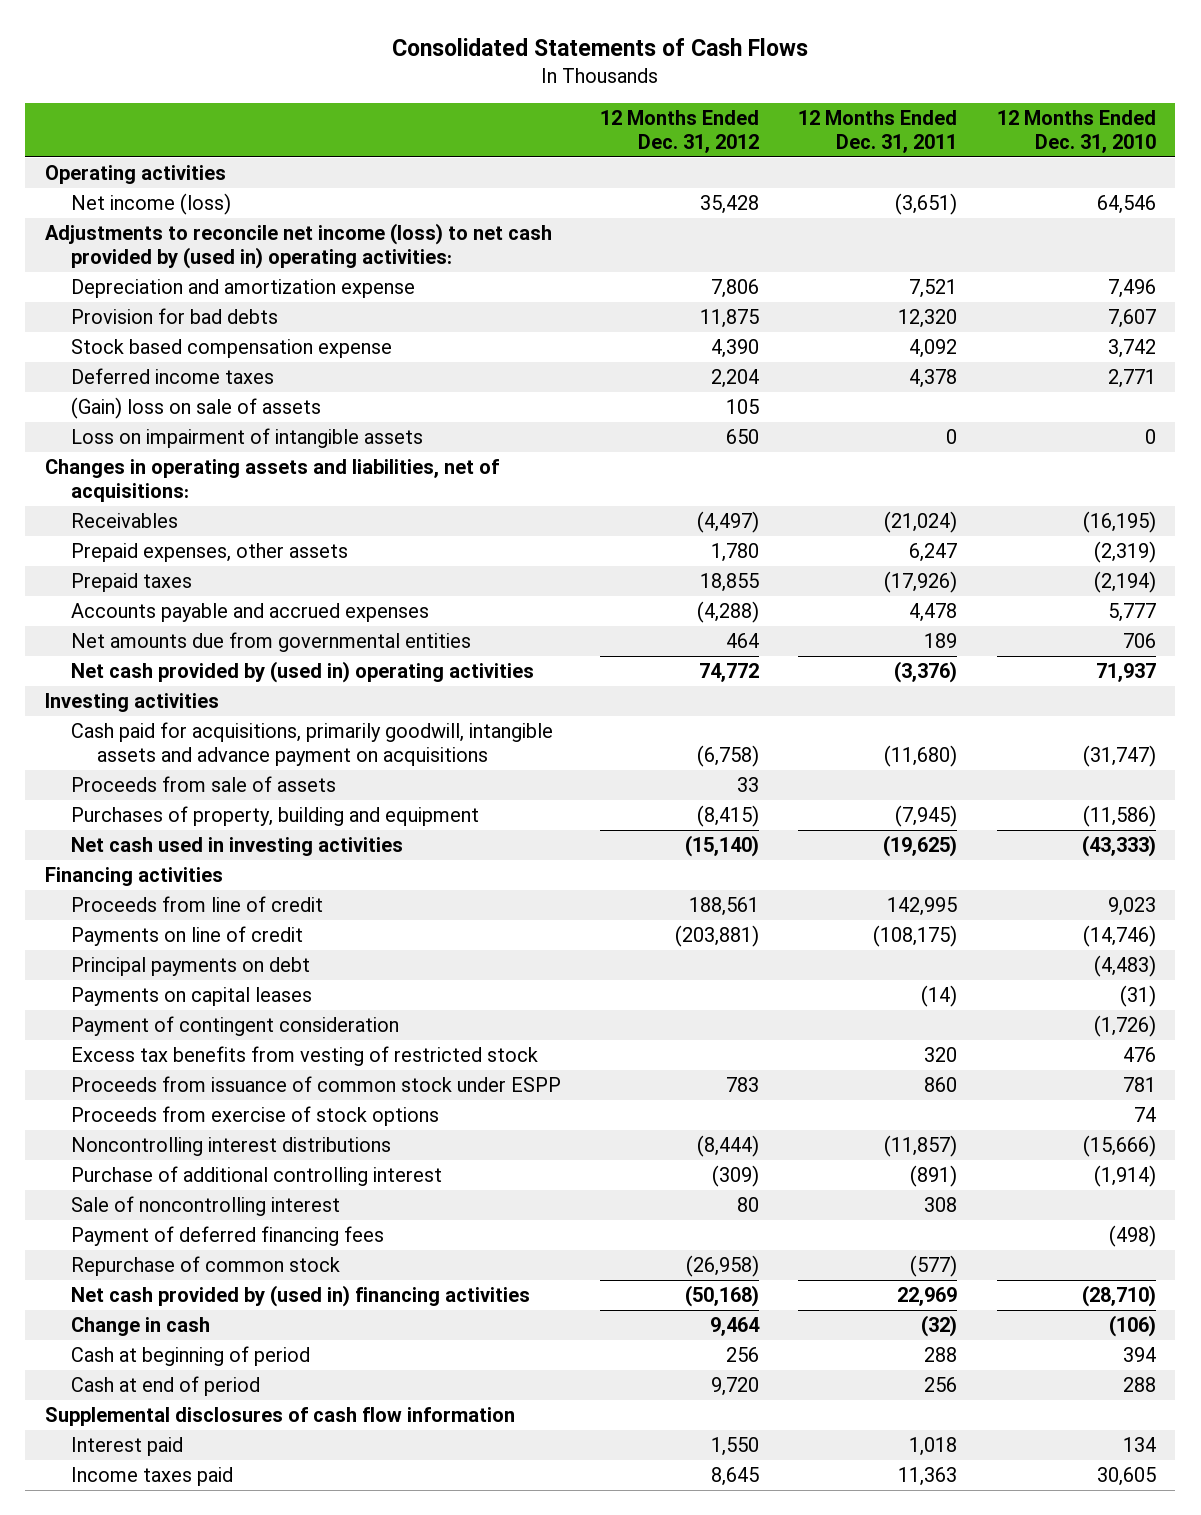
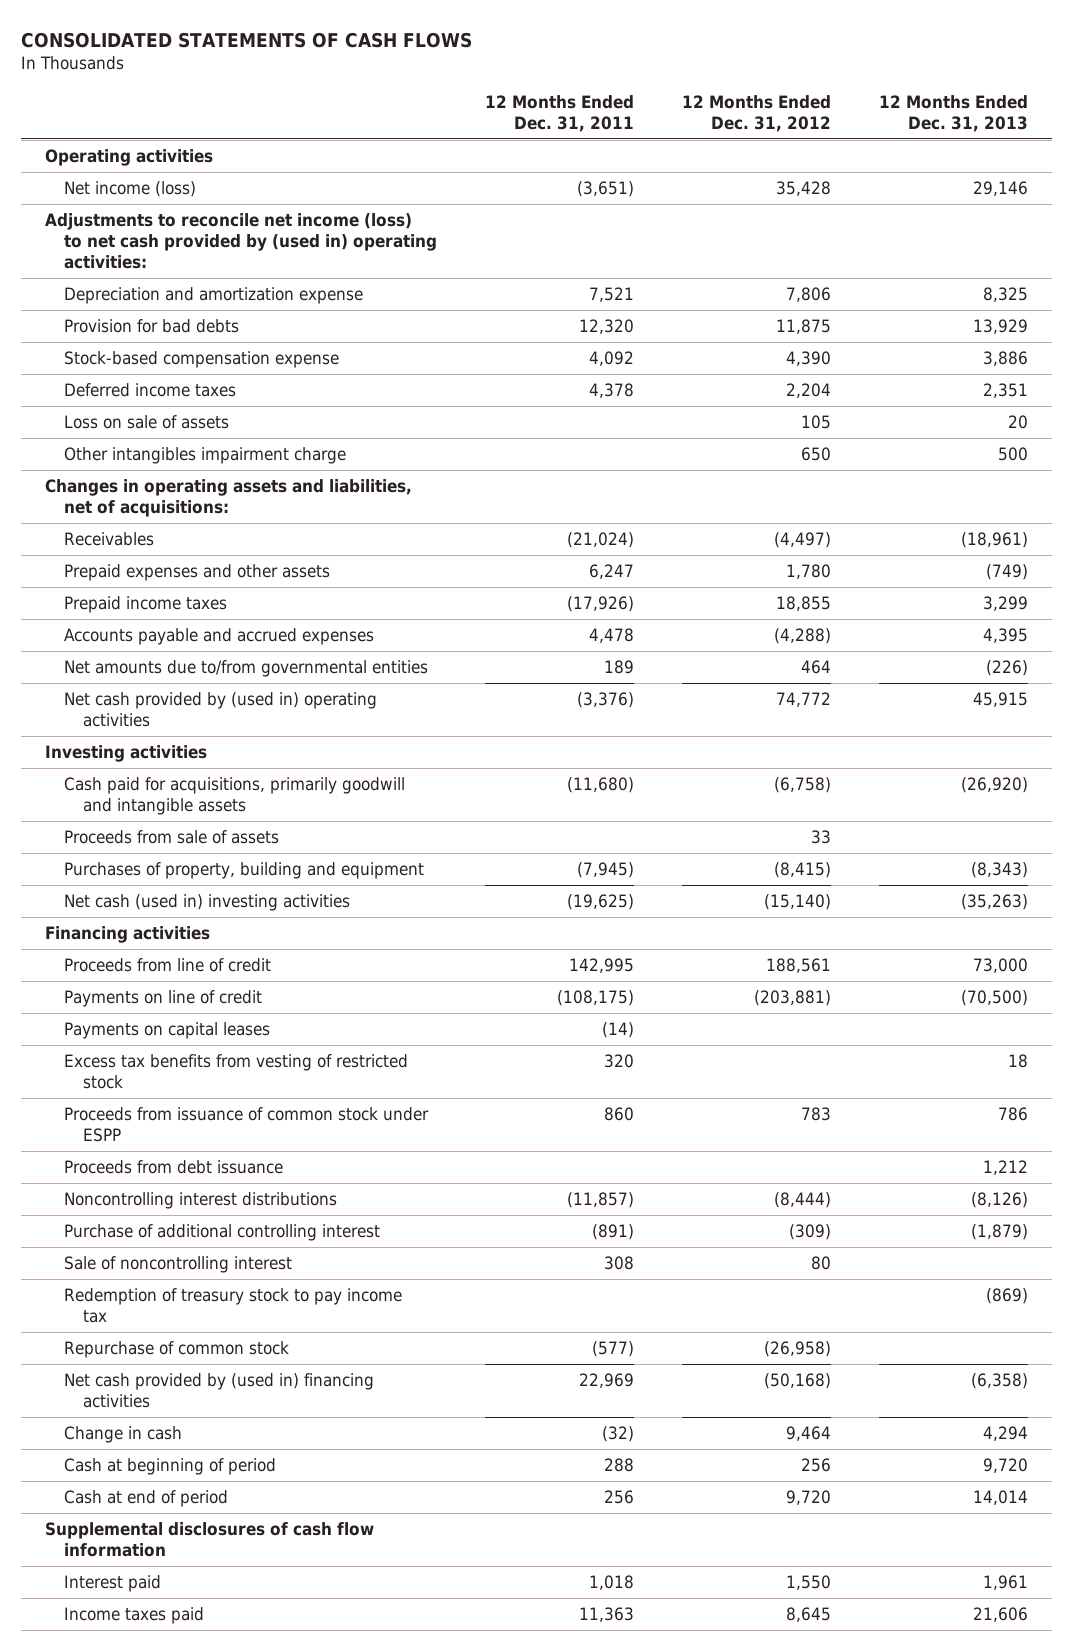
- Consolidated Statements of Cash Flows
+ CONSOLIDATED STATEMENTS OF CASH FLOWS
- | 12 Months Ended Dec. 31, 2012 | 12 Months Ended Dec. 31, 2011 | 12 Months Ended Dec. 31, 2010
+ | 12 Months Ended Dec. 31, 2011 | 12 Months Ended Dec. 31, 2012 | 12 Months Ended Dec. 31, 2013
- Stock based compensation expense | 4,390 | 4,092 | 3,742
+ Stock-based compensation expense | 4,092 | 4,390 | 3,886
- (Gain) loss on sale of assets | 105 | |
- Loss on impairment of intangible assets | 650 | 0 | 0
+ Loss on sale of assets | | 105 | 20
+ Other intangibles impairment charge | | 650 | 500
- Prepaid expenses, other assets | 1,780 | 6,247 | (2,319)
- Prepaid taxes | 18,855 | (17,926) | (2,194)
+ Prepaid expenses and other assets | 6,247 | 1,780 | (749)
+ Prepaid income taxes | (17,926) | 18,855 | 3,299
- Net amounts due from governmental entities | 464 | 189 | 706
+ Net amounts due to/from governmental entities | 189 | 464 | (226)
- Cash paid for acquisitions, primarily goodwill, intangible assets and advance payment on acquisitions | (6,758) | (11,680) | (31,747)
+ Cash paid for acquisitions, primarily goodwill and intangible assets | (11,680) | (6,758) | (26,920)
- Net cash used in investing activities | (15,140) | (19,625) | (43,333)
+ Net cash (used in) investing activities | (19,625) | (15,140) | (35,263)
- Principal payments on debt | | | (4,483)
- Payment of contingent consideration | | | (1,726)
- Proceeds from exercise of stock options | | | 74
+ Proceeds from debt issuance | | | 1,212
- Payment of deferred financing fees | | | (498)
+ Redemption of treasury stock to pay income tax | | | (869)

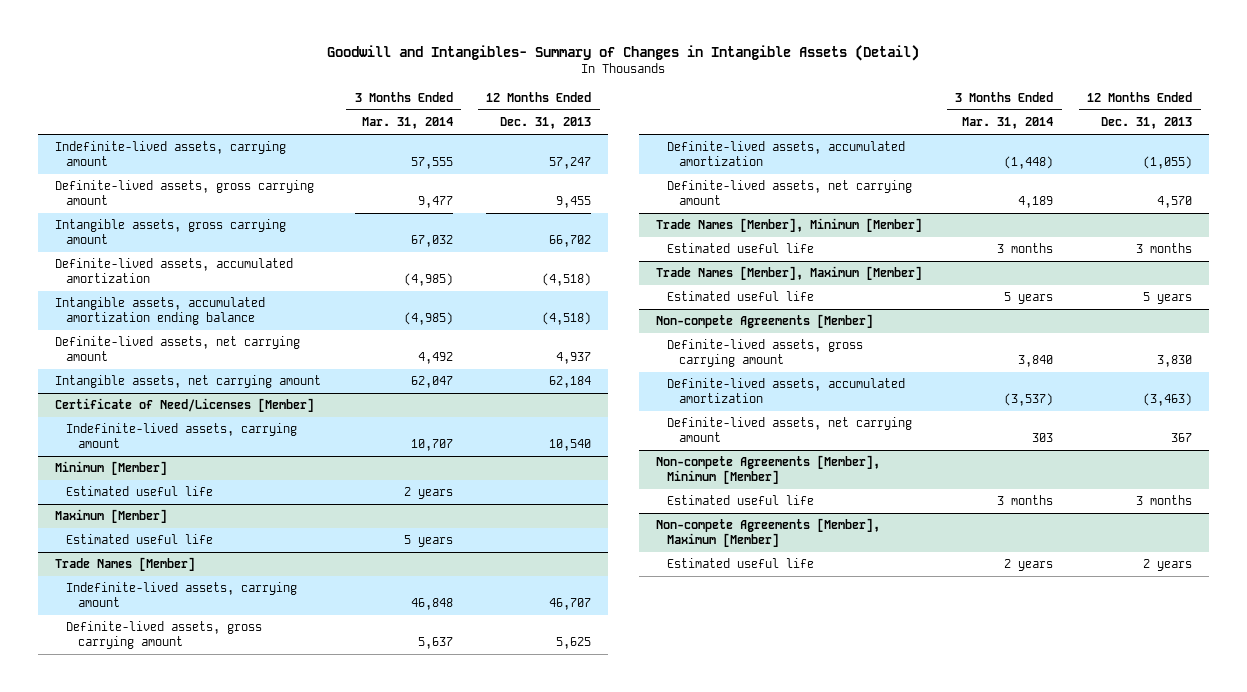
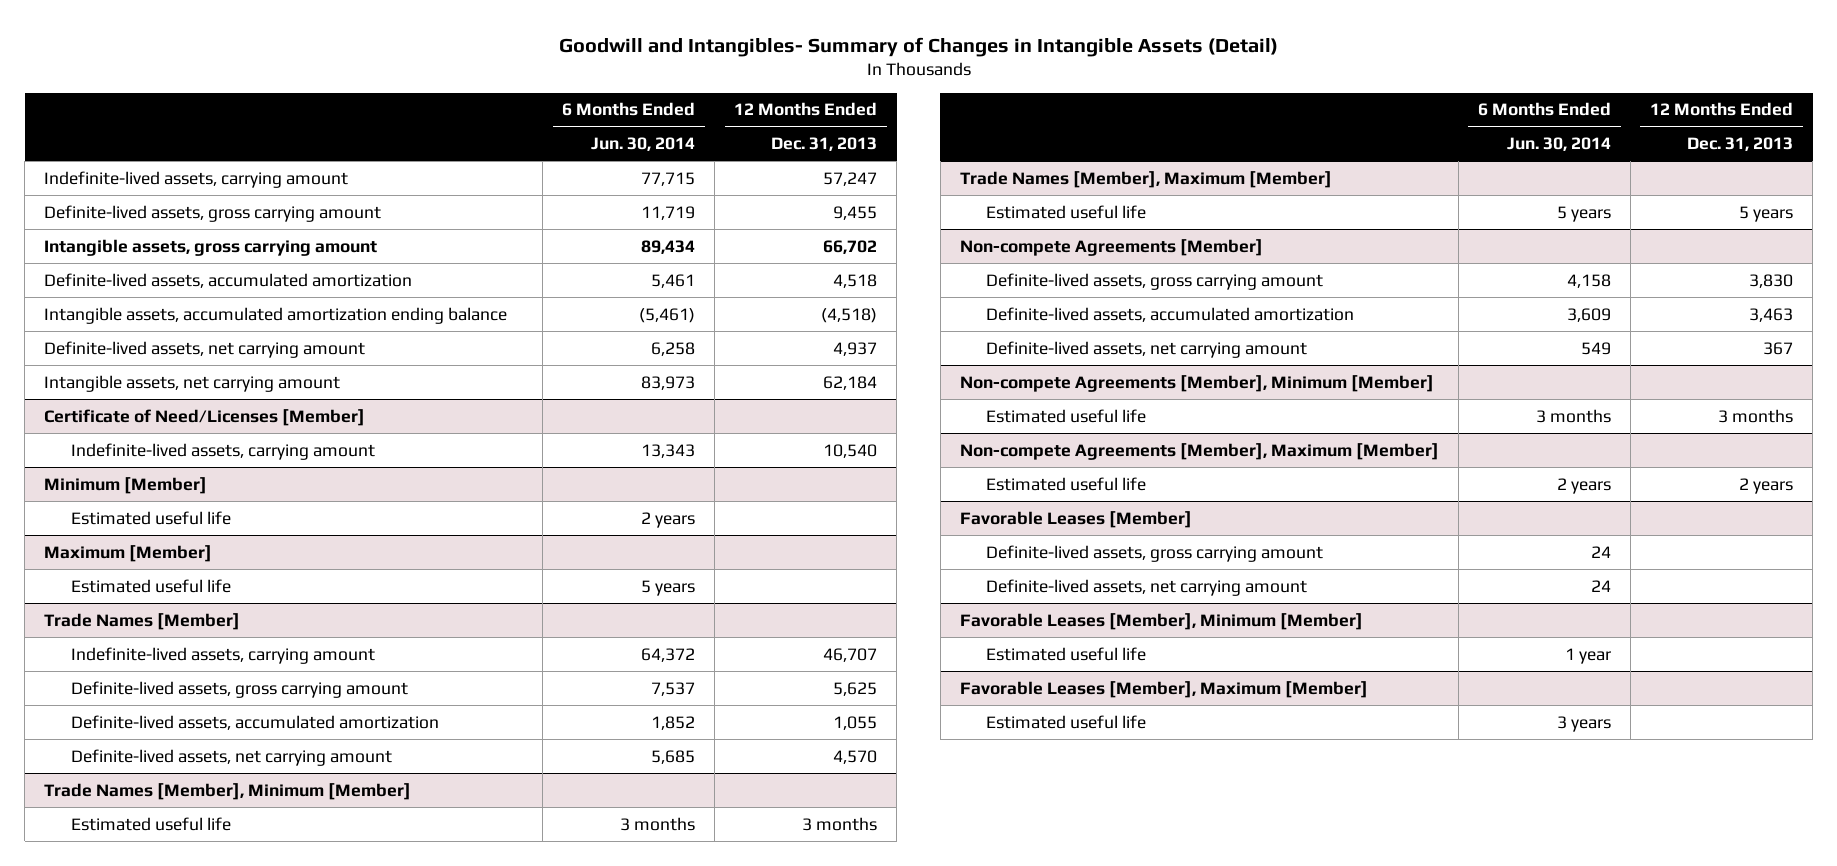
- | 3 Months Ended Mar. 31, 2014 | 12 Months Ended Dec. 31, 2013
+ | 6 Months Ended Jun. 30, 2014 | 12 Months Ended Dec. 31, 2013
- Definite-lived assets, accumulated amortization | (4,985) | (4,518)
+ Definite-lived assets, accumulated amortization | 5,461 | 4,518
@ Trade Names [Member]
- Definite-lived assets, accumulated amortization | (1,448) | (1,055)
+ Definite-lived assets, accumulated amortization | 1,852 | 1,055
@ Non-compete Agreements [Member]
- Definite-lived assets, accumulated amortization | (3,537) | (3,463)
+ Definite-lived assets, accumulated amortization | 3,609 | 3,463
+ Favorable Leases [Member]
+ Definite-lived assets, gross carrying amount | 24 |
+ Definite-lived assets, net carrying amount | 24 |
+ Favorable Leases [Member], Minimum [Member]
+ Estimated useful life | 1 year |
+ Favorable Leases [Member], Maximum [Member]
+ Estimated useful life | 3 years |

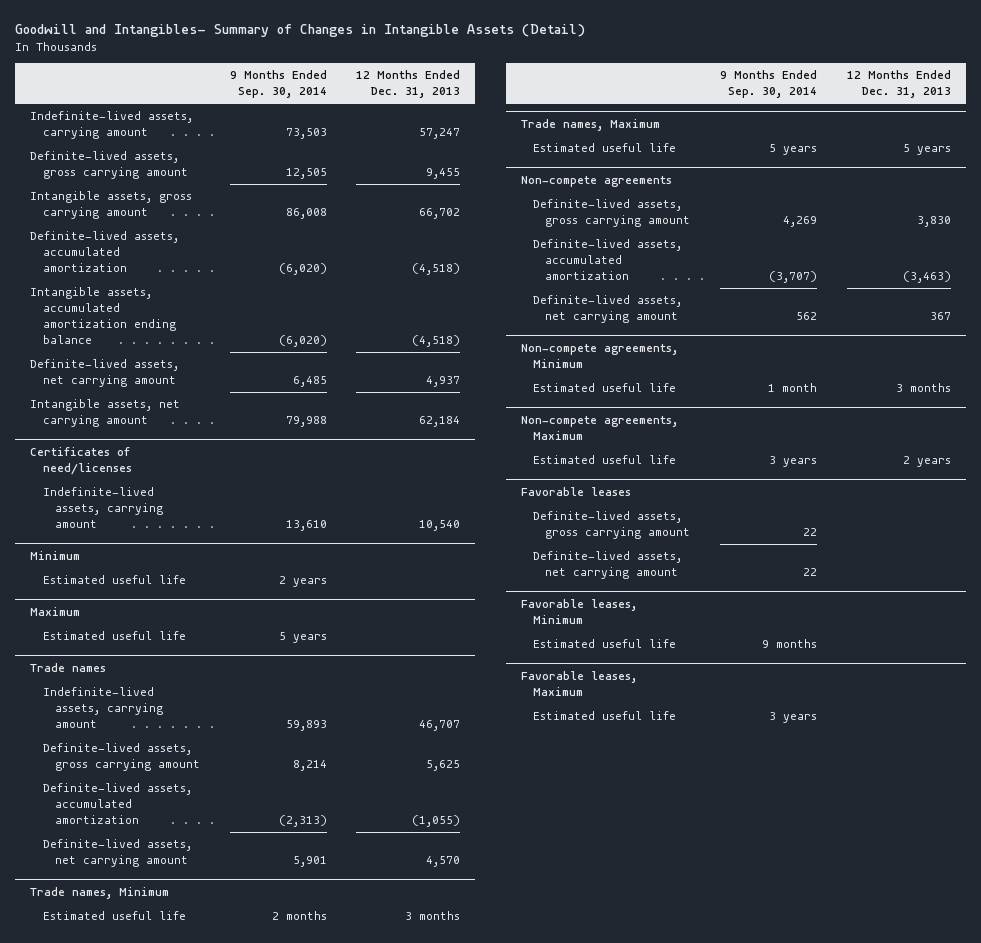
- | 6 Months Ended Jun. 30, 2014 | 12 Months Ended Dec. 31, 2013
+ | 9 Months Ended Sep. 30, 2014 | 12 Months Ended Dec. 31, 2013
- Definite-lived assets, accumulated amortization | 5,461 | 4,518
+ Definite-lived assets, accumulated amortization | (6,020) | (4,518)
- Certificate of Need/Licenses [Member]
+ Certificates of need/licenses
- Minimum [Member]
+ Minimum
- Maximum [Member]
+ Maximum
- Trade Names [Member]
+ Trade names
- Definite-lived assets, accumulated amortization | 1,852 | 1,055
+ Definite-lived assets, accumulated amortization | (2,313) | (1,055)
- Trade Names [Member], Minimum [Member]
+ Trade names, Minimum
- Trade Names [Member], Maximum [Member]
+ Trade names, Maximum
- Non-compete Agreements [Member]
+ Non-compete agreements
- Definite-lived assets, accumulated amortization | 3,609 | 3,463
+ Definite-lived assets, accumulated amortization | (3,707) | (3,463)
- Non-compete Agreements [Member], Minimum [Member]
+ Non-compete agreements, Minimum
- Non-compete Agreements [Member], Maximum [Member]
+ Non-compete agreements, Maximum
- Favorable Leases [Member]
+ Favorable leases
- Favorable Leases [Member], Minimum [Member]
+ Favorable leases, Minimum
- Favorable Leases [Member], Maximum [Member]
+ Favorable leases, Maximum

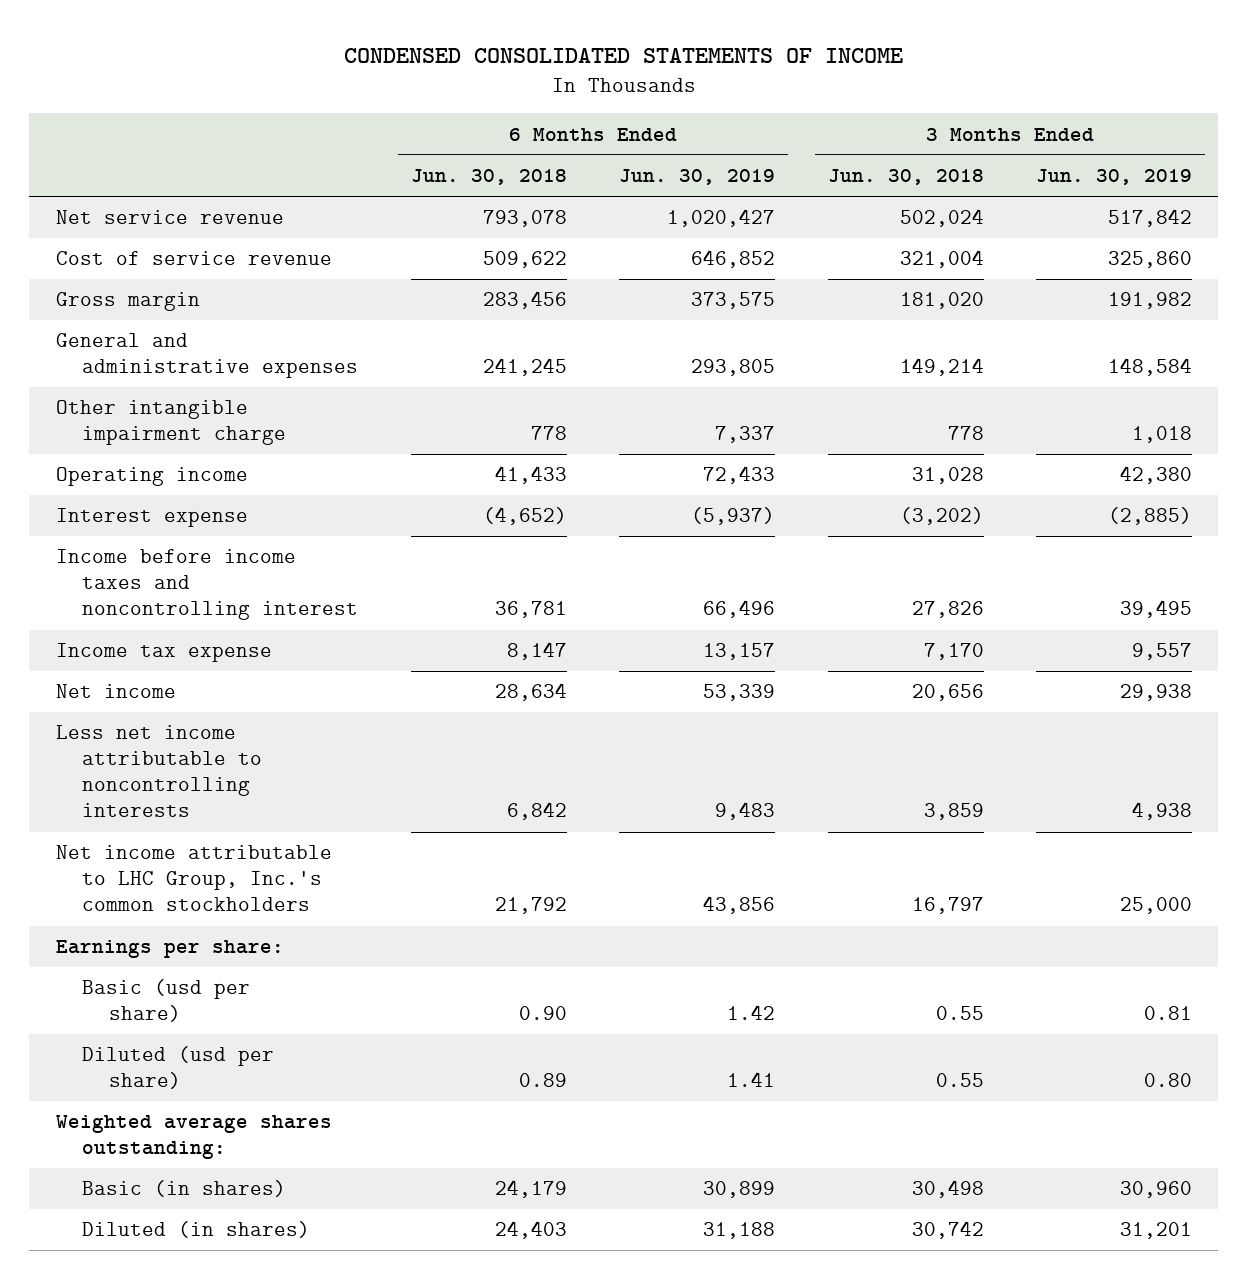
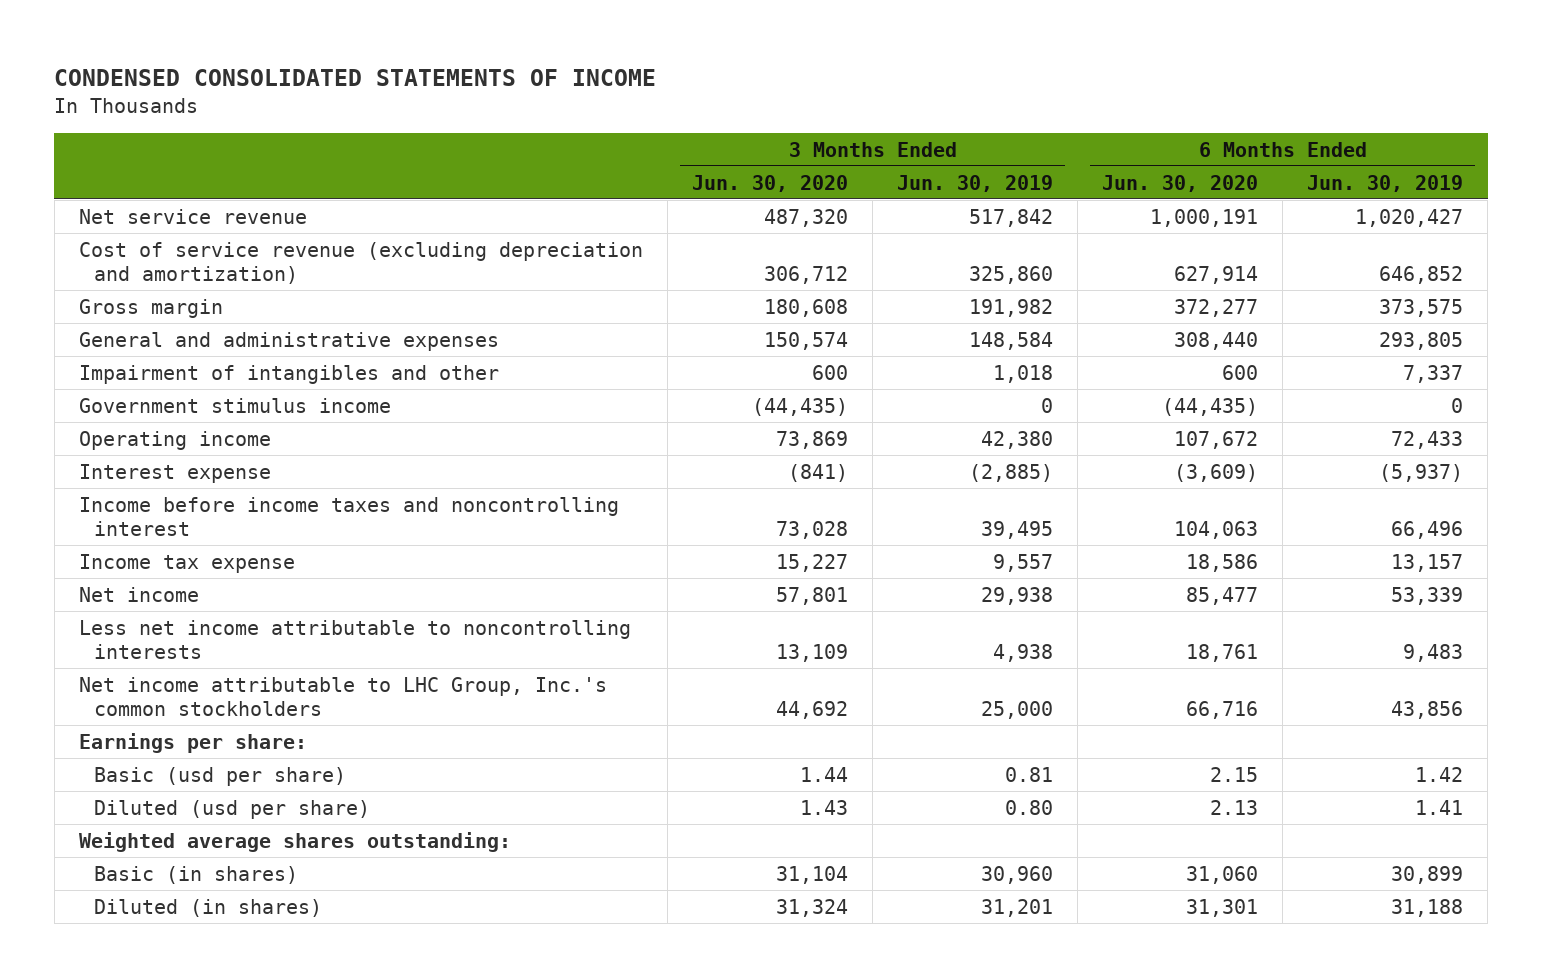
- | 6 Months Ended Jun. 30, 2018 | 6 Months Ended Jun. 30, 2019 | 3 Months Ended Jun. 30, 2018 | 3 Months Ended Jun. 30, 2019
+ | 3 Months Ended Jun. 30, 2020 | 3 Months Ended Jun. 30, 2019 | 6 Months Ended Jun. 30, 2020 | 6 Months Ended Jun. 30, 2019
- Cost of service revenue | 509,622 | 646,852 | 321,004 | 325,860
+ Cost of service revenue (excluding depreciation and amortization) | 306,712 | 325,860 | 627,914 | 646,852
- Other intangible impairment charge | 778 | 7,337 | 778 | 1,018
+ Impairment of intangibles and other | 600 | 1,018 | 600 | 7,337
+ Government stimulus income | (44,435) | 0 | (44,435) | 0

